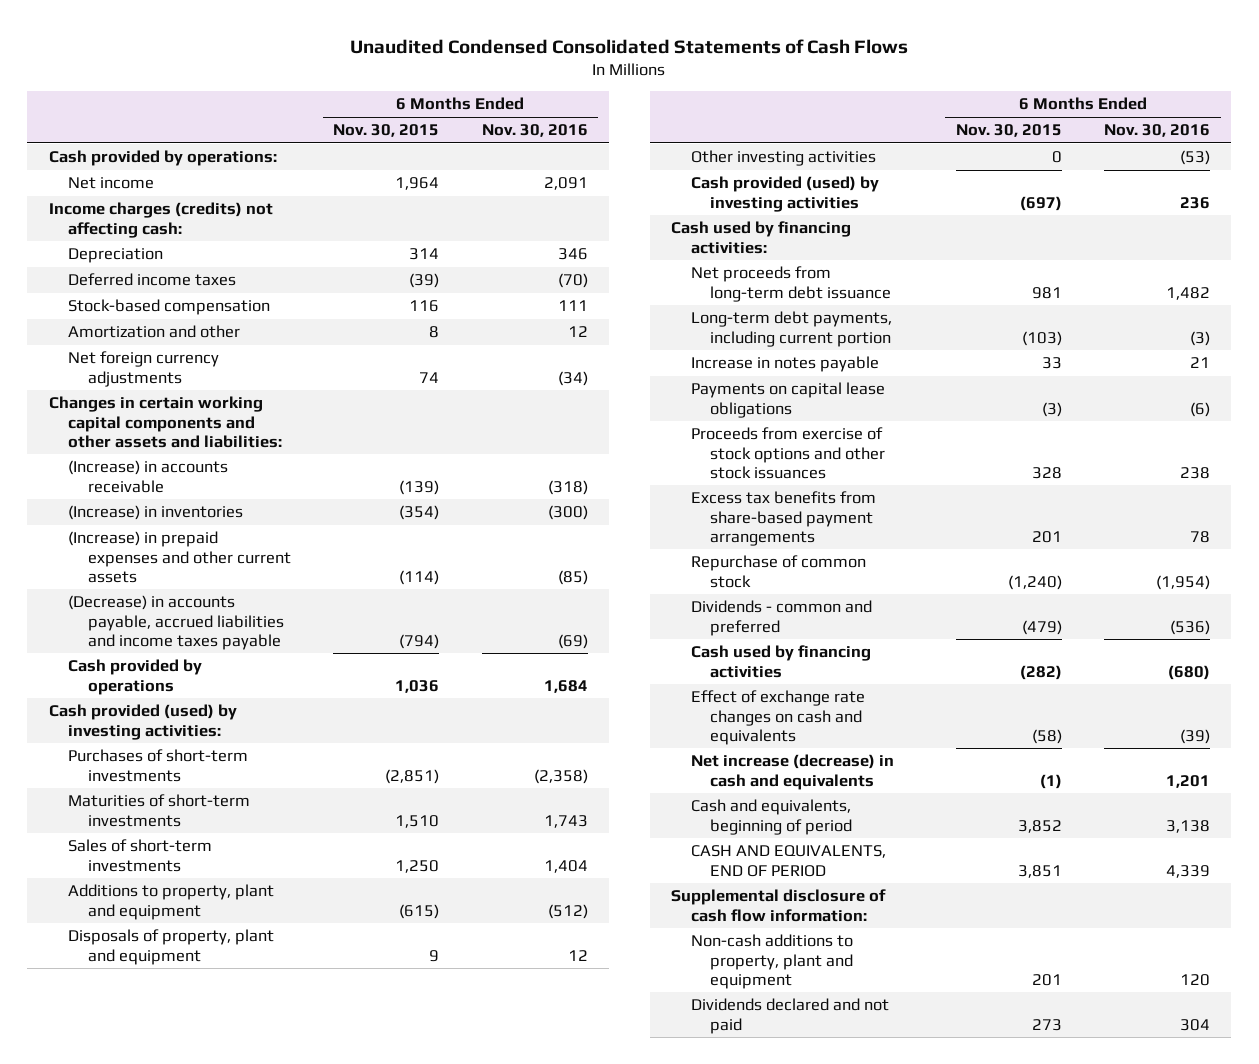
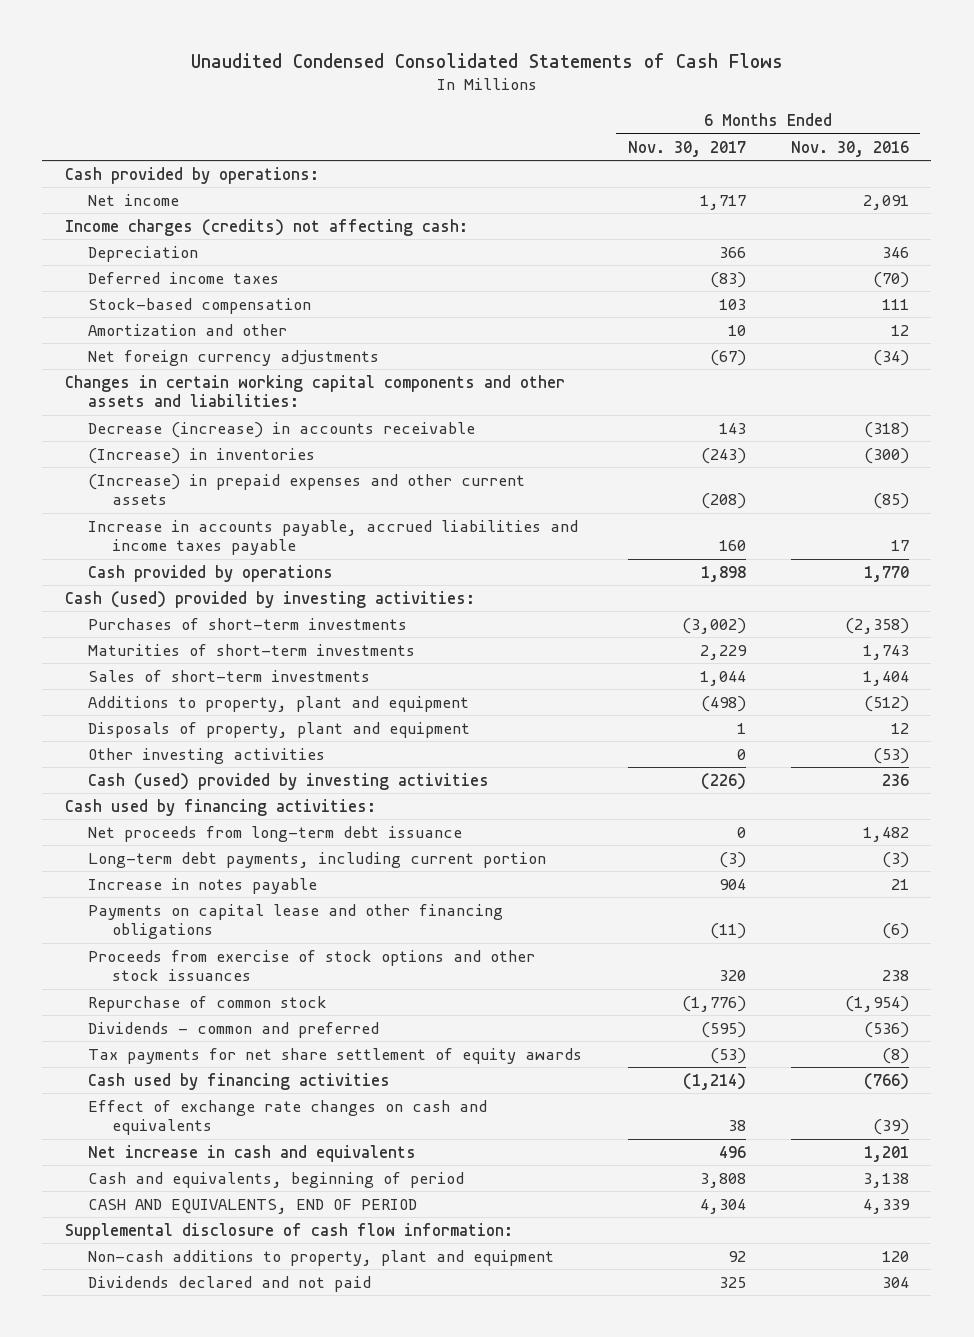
- | 6 Months Ended Nov. 30, 2015 | 6 Months Ended Nov. 30, 2016
+ | 6 Months Ended Nov. 30, 2017 | 6 Months Ended Nov. 30, 2016
- (Increase) in accounts receivable | (139) | (318)
+ Decrease (increase) in accounts receivable | 143 | (318)
- (Decrease) in accounts payable, accrued liabilities and income taxes payable | (794) | (69)
- Cash provided by operations | 1,036 | 1,684
- Cash provided (used) by investing activities:
+ Increase in accounts payable, accrued liabilities and income taxes payable | 160 | 17
+ Cash provided by operations | 1,898 | 1,770
+ Cash (used) provided by investing activities:
- Cash provided (used) by investing activities | (697) | 236
+ Cash (used) provided by investing activities | (226) | 236
- Payments on capital lease obligations | (3) | (6)
+ Payments on capital lease and other financing obligations | (11) | (6)
- Excess tax benefits from share-based payment arrangements | 201 | 78
- Cash used by financing activities | (282) | (680)
+ Tax payments for net share settlement of equity awards | (53) | (8)
+ Cash used by financing activities | (1,214) | (766)
- Net increase (decrease) in cash and equivalents | (1) | 1,201
+ Net increase in cash and equivalents | 496 | 1,201

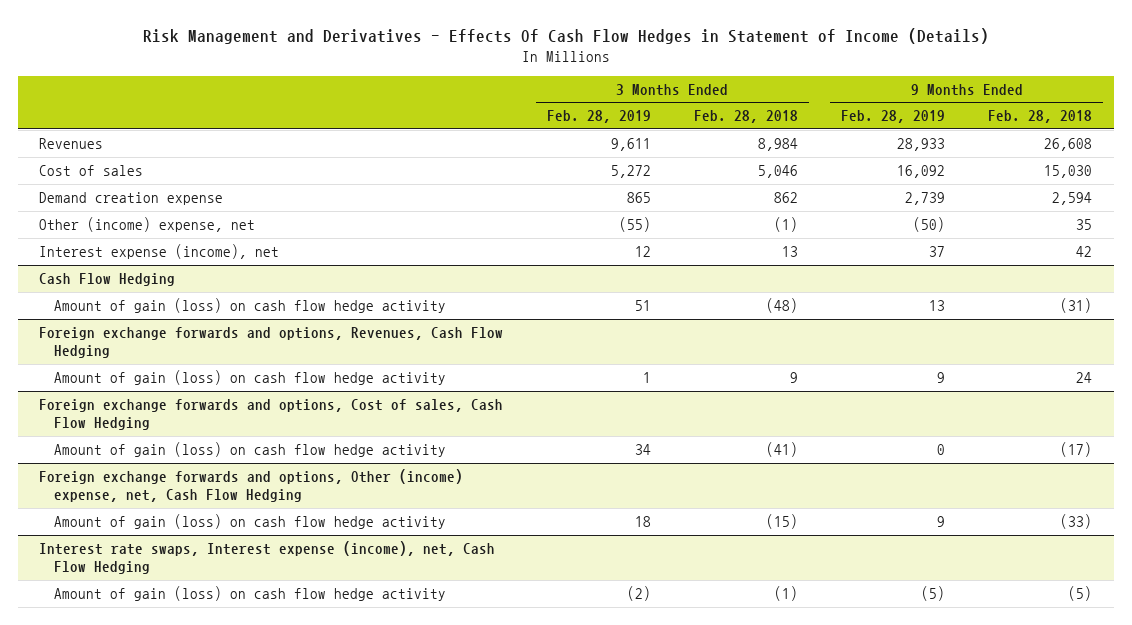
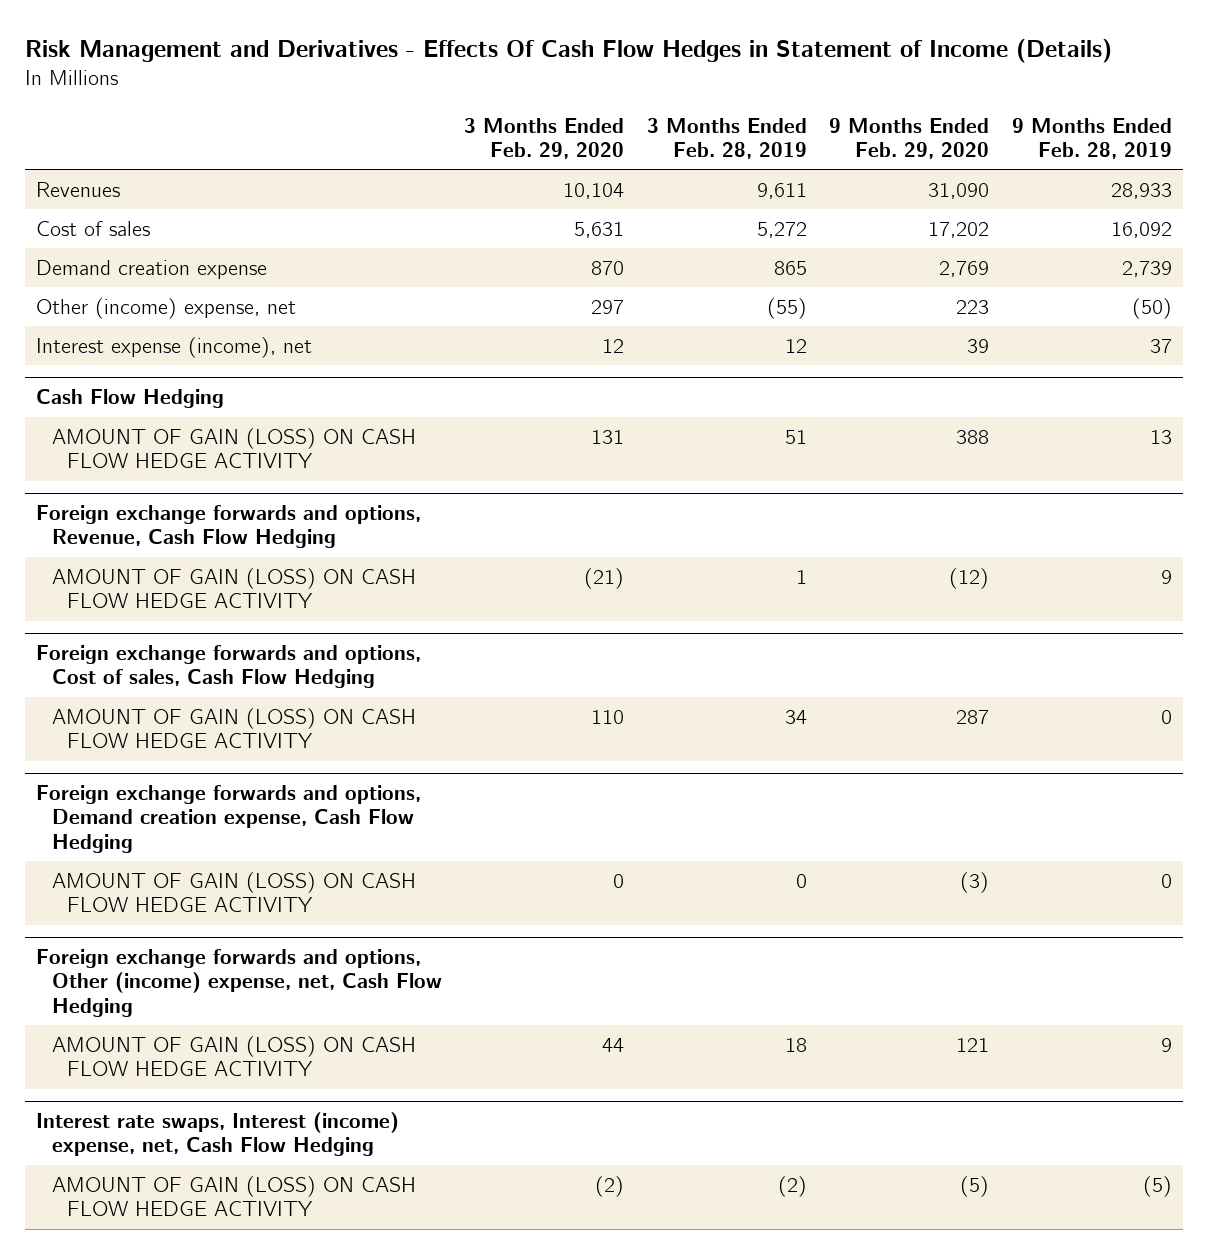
- | 3 Months Ended Feb. 28, 2019 | 3 Months Ended Feb. 28, 2018 | 9 Months Ended Feb. 28, 2019 | 9 Months Ended Feb. 28, 2018
+ | 3 Months Ended Feb. 29, 2020 | 3 Months Ended Feb. 28, 2019 | 9 Months Ended Feb. 29, 2020 | 9 Months Ended Feb. 28, 2019
@ Cash Flow Hedging
- Amount of gain (loss) on cash flow hedge activity | 51 | (48) | 13 | (31)
- Foreign exchange forwards and options, Revenues, Cash Flow Hedging
- Amount of gain (loss) on cash flow hedge activity | 1 | 9 | 9 | 24
@ Cash Flow Hedging
+ AMOUNT OF GAIN (LOSS) ON CASH FLOW HEDGE ACTIVITY | 131 | 51 | 388 | 13
+ Foreign exchange forwards and options, Revenue, Cash Flow Hedging
+ AMOUNT OF GAIN (LOSS) ON CASH FLOW HEDGE ACTIVITY | (21) | 1 | (12) | 9
@ Foreign exchange forwards and options, Cost of sales, Cash Flow Hedging
- Amount of gain (loss) on cash flow hedge activity | 34 | (41) | 0 | (17)
+ AMOUNT OF GAIN (LOSS) ON CASH FLOW HEDGE ACTIVITY | 110 | 34 | 287 | 0
+ Foreign exchange forwards and options, Demand creation expense, Cash Flow Hedging
+ AMOUNT OF GAIN (LOSS) ON CASH FLOW HEDGE ACTIVITY | 0 | 0 | (3) | 0
@ Foreign exchange forwards and options, Other (income) expense, net, Cash Flow Hedging
- Amount of gain (loss) on cash flow hedge activity | 18 | (15) | 9 | (33)
- Interest rate swaps, Interest expense (income), net, Cash Flow Hedging
- Amount of gain (loss) on cash flow hedge activity | (2) | (1) | (5) | (5)
@ Foreign exchange forwards and options, Other (income) expense, net, Cash Flow Hedging
+ AMOUNT OF GAIN (LOSS) ON CASH FLOW HEDGE ACTIVITY | 44 | 18 | 121 | 9
+ Interest rate swaps, Interest (income) expense, net, Cash Flow Hedging
+ AMOUNT OF GAIN (LOSS) ON CASH FLOW HEDGE ACTIVITY | (2) | (2) | (5) | (5)

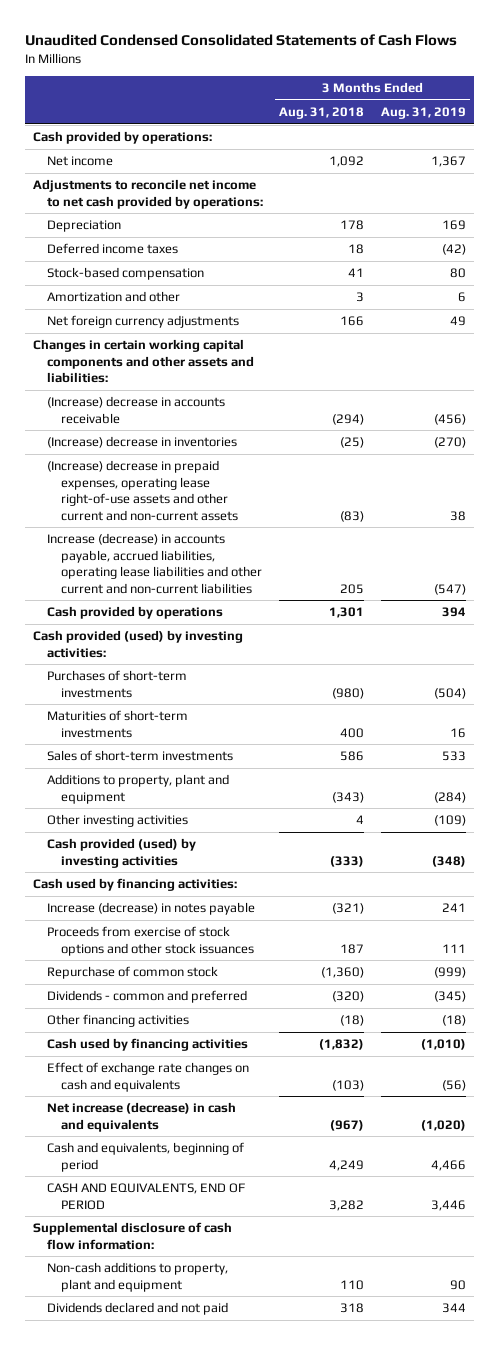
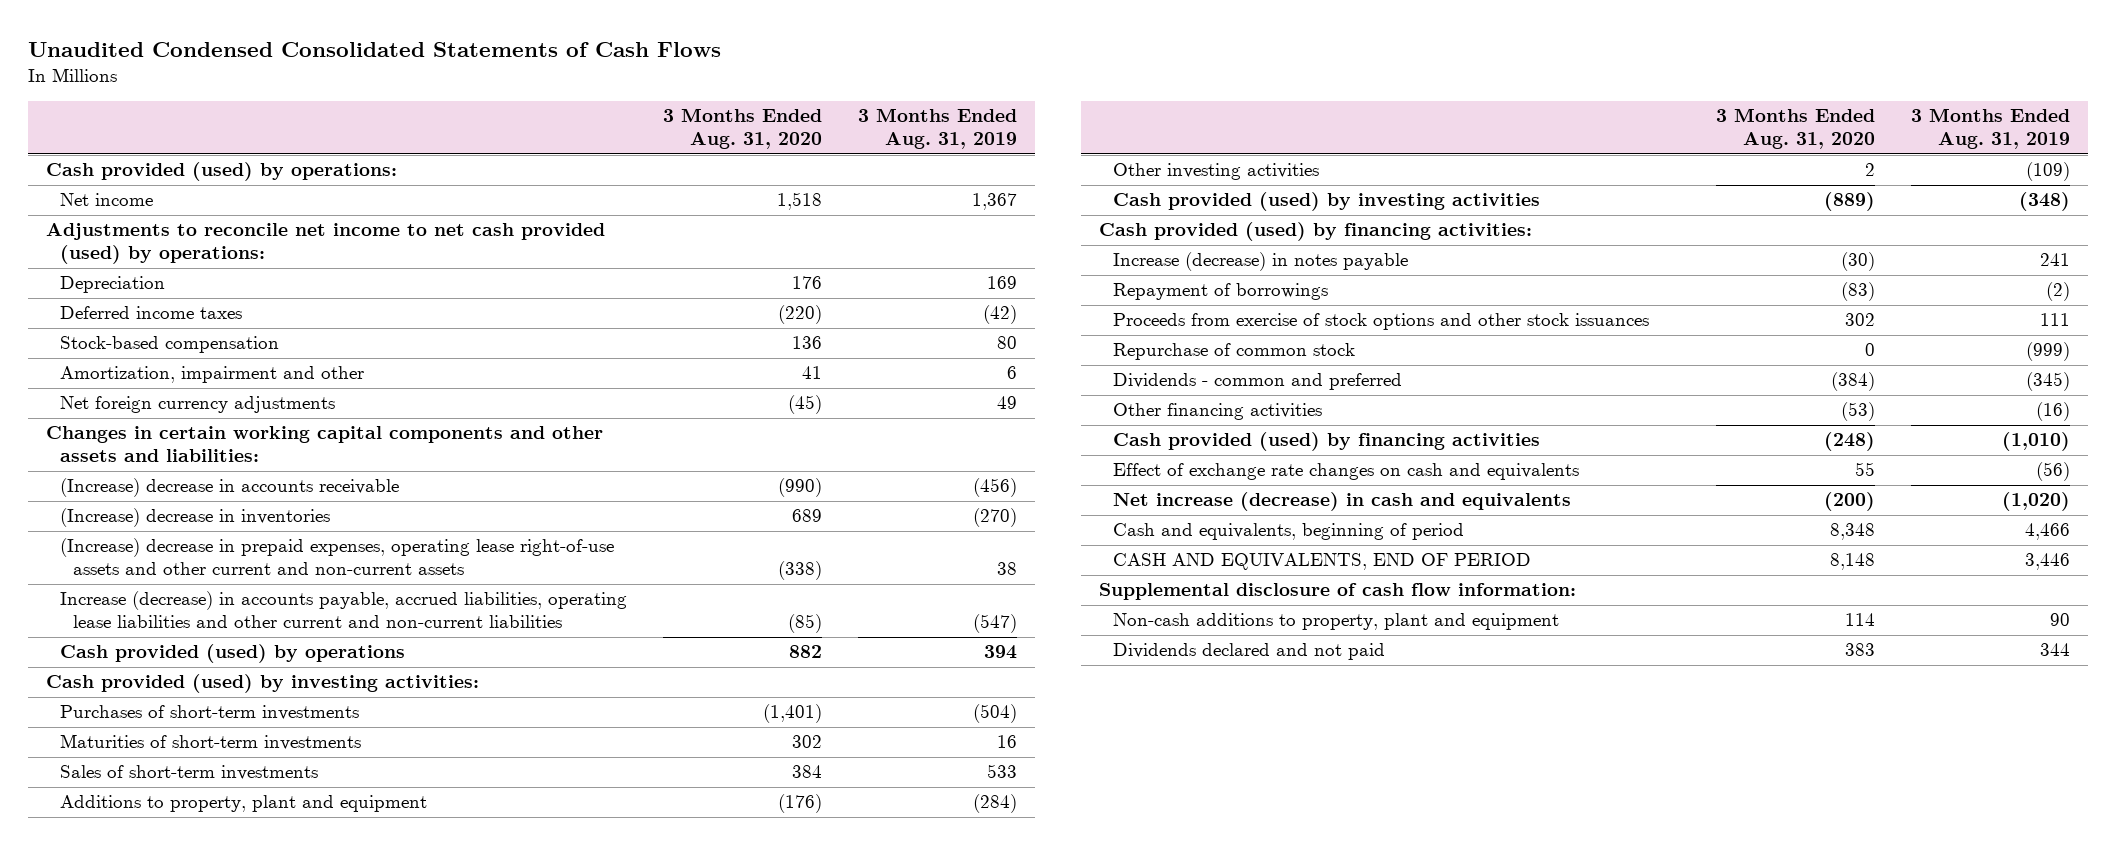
- | 3 Months Ended Aug. 31, 2018 | 3 Months Ended Aug. 31, 2019
+ | 3 Months Ended Aug. 31, 2020 | 3 Months Ended Aug. 31, 2019
- Cash provided by operations:
+ Cash provided (used) by operations:
- Adjustments to reconcile net income to net cash provided by operations:
+ Adjustments to reconcile net income to net cash provided (used) by operations:
- Amortization and other | 3 | 6
+ Amortization, impairment and other | 41 | 6
- Cash provided by operations | 1,301 | 394
+ Cash provided (used) by operations | 882 | 394
- Cash used by financing activities:
+ Cash provided (used) by financing activities:
+ Repayment of borrowings | (83) | (2)
- Other financing activities | (18) | (18)
- Cash used by financing activities | (1,832) | (1,010)
+ Other financing activities | (53) | (16)
+ Cash provided (used) by financing activities | (248) | (1,010)

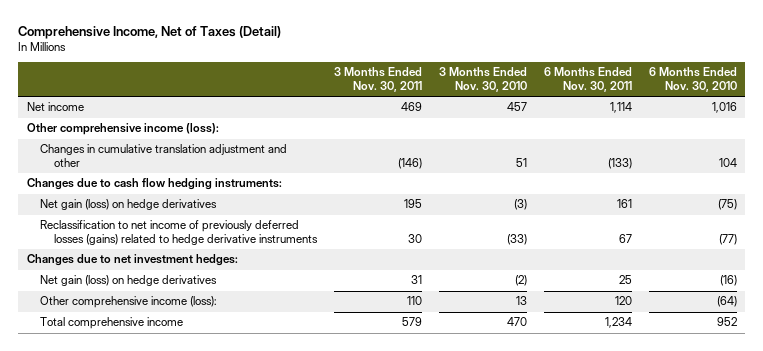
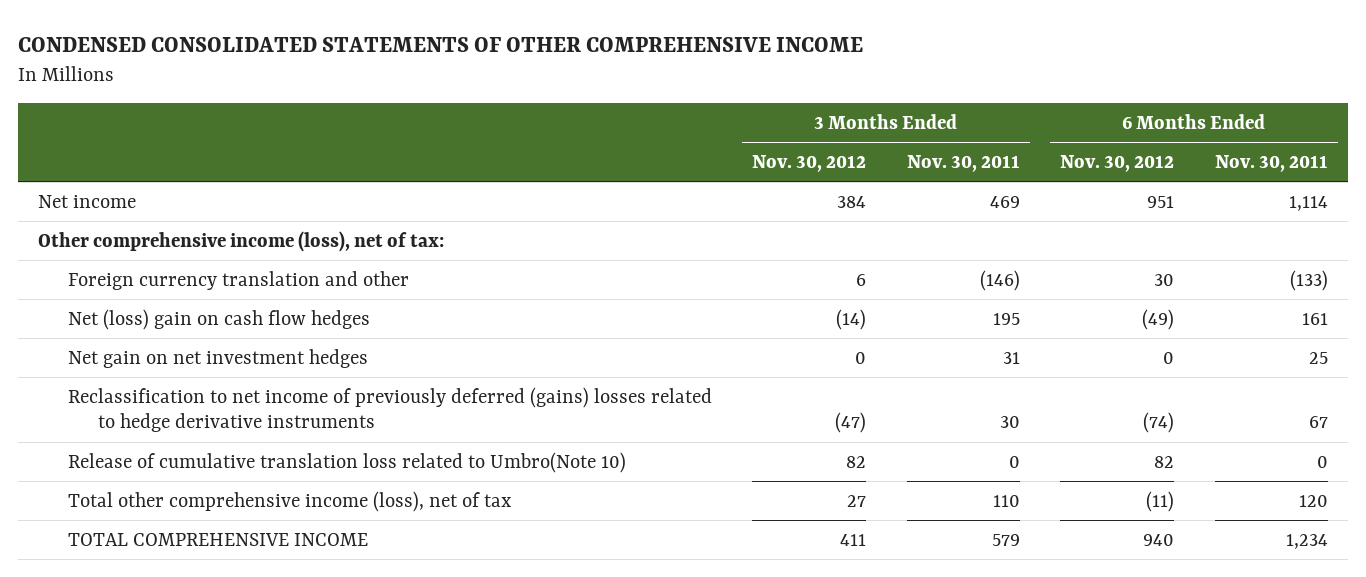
- Comprehensive Income, Net of Taxes (Detail)
+ CONDENSED CONSOLIDATED STATEMENTS OF OTHER COMPREHENSIVE INCOME
- | 3 Months Ended Nov. 30, 2011 | 3 Months Ended Nov. 30, 2010 | 6 Months Ended Nov. 30, 2011 | 6 Months Ended Nov. 30, 2010
+ | 3 Months Ended Nov. 30, 2012 | 3 Months Ended Nov. 30, 2011 | 6 Months Ended Nov. 30, 2012 | 6 Months Ended Nov. 30, 2011
- Other comprehensive income (loss):
- Changes in cumulative translation adjustment and other | (146) | 51 | (133) | 104
- Changes due to cash flow hedging instruments:
- Net gain (loss) on hedge derivatives | 195 | (3) | 161 | (75)
- Reclassification to net income of previously deferred losses (gains) related to hedge derivative instruments | 30 | (33) | 67 | (77)
- Changes due to net investment hedges:
- Net gain (loss) on hedge derivatives | 31 | (2) | 25 | (16)
- Other comprehensive income (loss): | 110 | 13 | 120 | (64)
- Total comprehensive income | 579 | 470 | 1,234 | 952
+ Other comprehensive income (loss), net of tax:
+ Foreign currency translation and other | 6 | (146) | 30 | (133)
+ Net (loss) gain on cash flow hedges | (14) | 195 | (49) | 161
+ Net gain on net investment hedges | 0 | 31 | 0 | 25
+ Reclassification to net income of previously deferred (gains) losses related to hedge derivative instruments | (47) | 30 | (74) | 67
+ Release of cumulative translation loss related to Umbro(Note 10) | 82 | 0 | 82 | 0
+ Total other comprehensive income (loss), net of tax | 27 | 110 | (11) | 120
+ TOTAL COMPREHENSIVE INCOME | 411 | 579 | 940 | 1,234

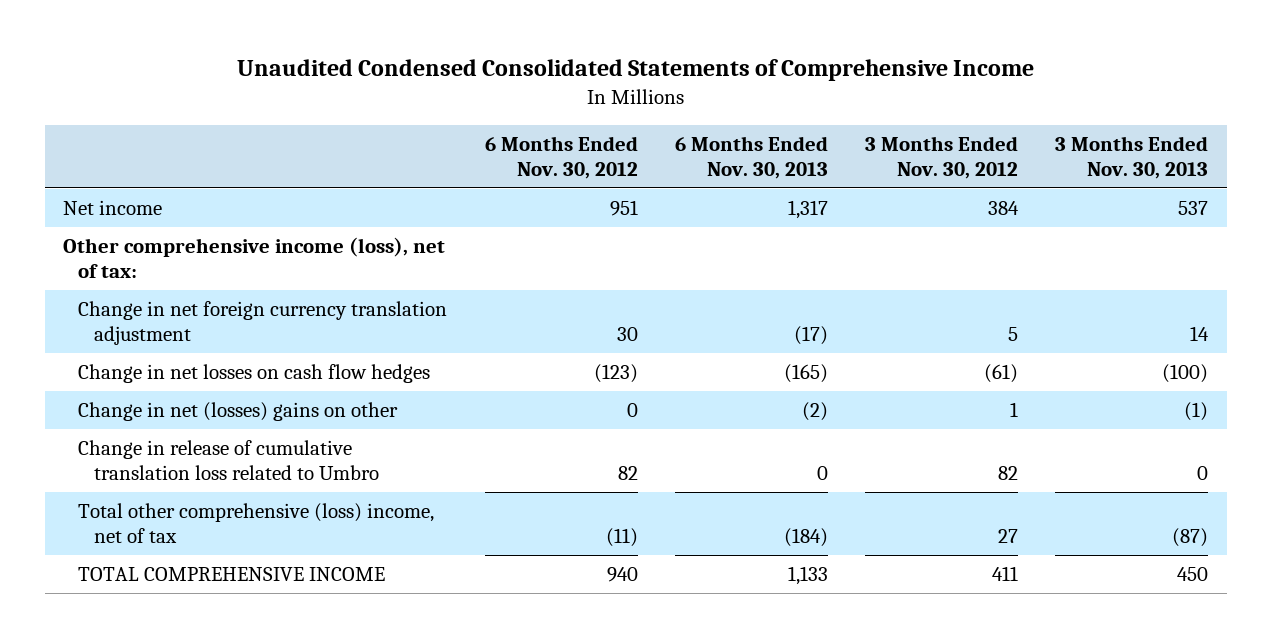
- CONDENSED CONSOLIDATED STATEMENTS OF OTHER COMPREHENSIVE INCOME
+ Unaudited Condensed Consolidated Statements of Comprehensive Income
- | 3 Months Ended Nov. 30, 2012 | 3 Months Ended Nov. 30, 2011 | 6 Months Ended Nov. 30, 2012 | 6 Months Ended Nov. 30, 2011
+ | 6 Months Ended Nov. 30, 2012 | 6 Months Ended Nov. 30, 2013 | 3 Months Ended Nov. 30, 2012 | 3 Months Ended Nov. 30, 2013
- Foreign currency translation and other | 6 | (146) | 30 | (133)
- Net (loss) gain on cash flow hedges | (14) | 195 | (49) | 161
- Net gain on net investment hedges | 0 | 31 | 0 | 25
- Reclassification to net income of previously deferred (gains) losses related to hedge derivative instruments | (47) | 30 | (74) | 67
- Release of cumulative translation loss related to Umbro(Note 10) | 82 | 0 | 82 | 0
- Total other comprehensive income (loss), net of tax | 27 | 110 | (11) | 120
+ Change in net foreign currency translation adjustment | 30 | (17) | 5 | 14
+ Change in net losses on cash flow hedges | (123) | (165) | (61) | (100)
+ Change in net (losses) gains on other | 0 | (2) | 1 | (1)
+ Change in release of cumulative translation loss related to Umbro | 82 | 0 | 82 | 0
+ Total other comprehensive (loss) income, net of tax | (11) | (184) | 27 | (87)

